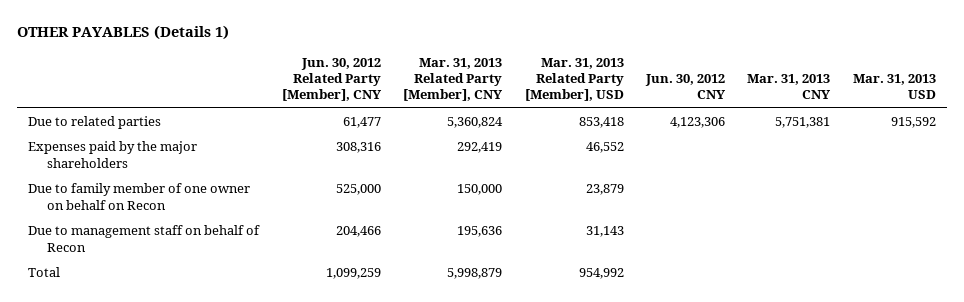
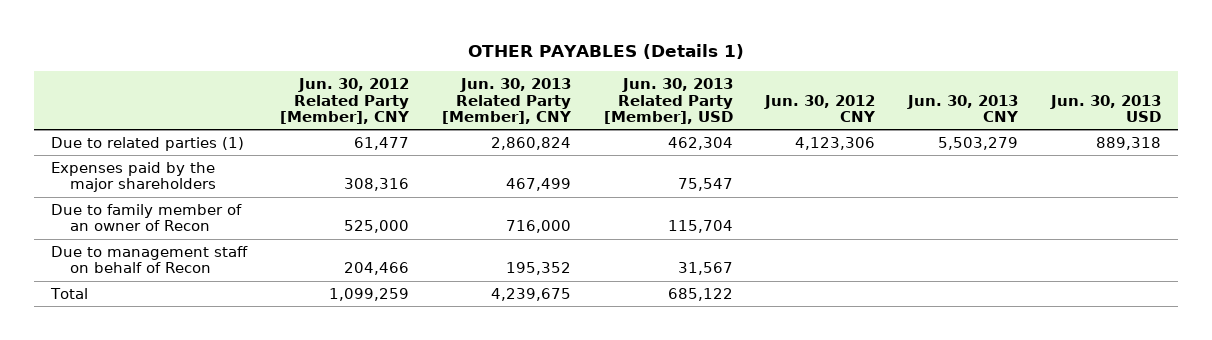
- | Jun. 30, 2012 Related Party [Member], CNY | Mar. 31, 2013 Related Party [Member], CNY | Mar. 31, 2013 Related Party [Member], USD | Jun. 30, 2012 CNY | Mar. 31, 2013 CNY | Mar. 31, 2013 USD
+ | Jun. 30, 2012 Related Party [Member], CNY | Jun. 30, 2013 Related Party [Member], CNY | Jun. 30, 2013 Related Party [Member], USD | Jun. 30, 2012 CNY | Jun. 30, 2013 CNY | Jun. 30, 2013 USD
- Due to related parties | 61,477 | 5,360,824 | 853,418 | 4,123,306 | 5,751,381 | 915,592
+ Due to related parties (1) | 61,477 | 2,860,824 | 462,304 | 4,123,306 | 5,503,279 | 889,318
- Due to family member of one owner on behalf on Recon | 525,000 | 150,000 | 23,879 | | |
+ Due to family member of an owner of Recon | 525,000 | 716,000 | 115,704 | | |

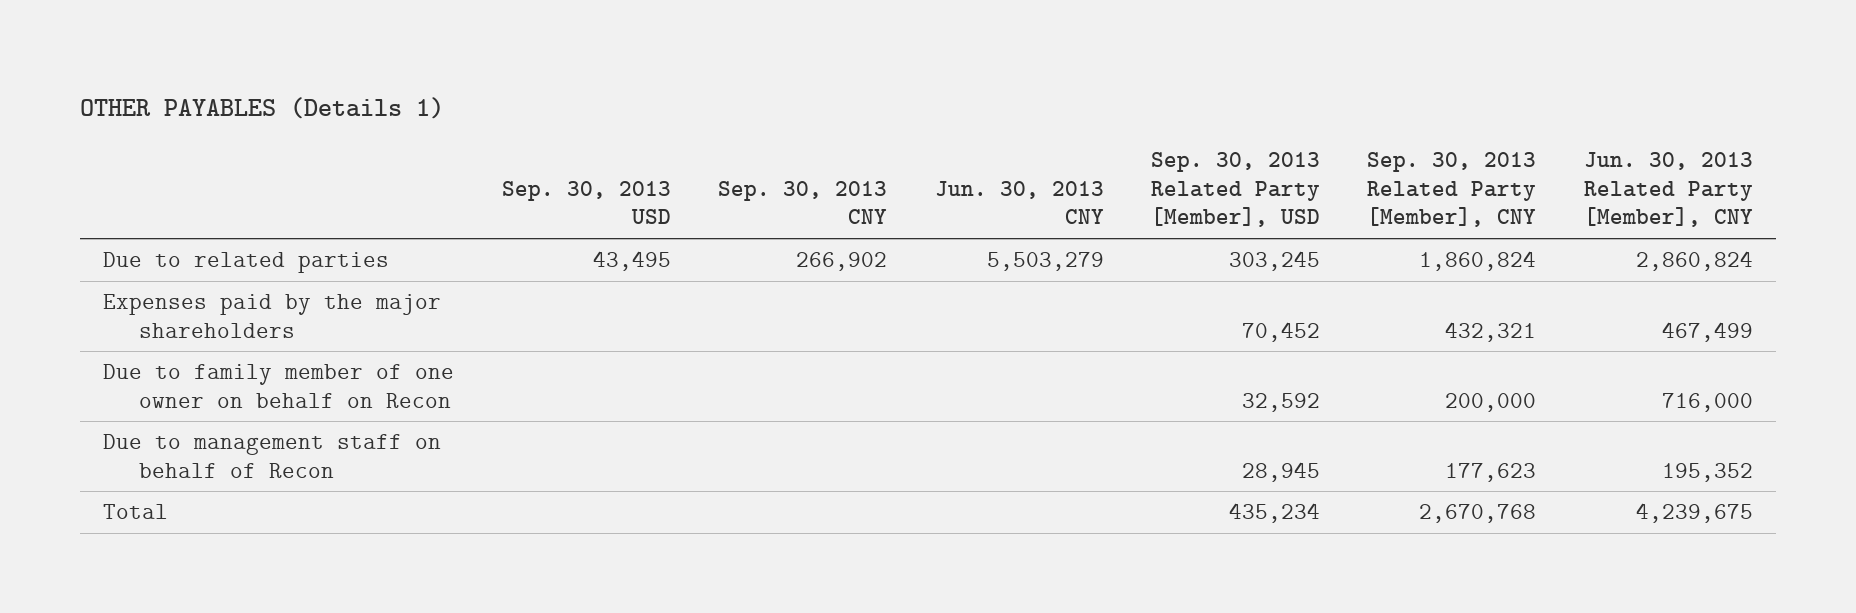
- | Jun. 30, 2012 Related Party [Member], CNY | Jun. 30, 2013 Related Party [Member], CNY | Jun. 30, 2013 Related Party [Member], USD | Jun. 30, 2012 CNY | Jun. 30, 2013 CNY | Jun. 30, 2013 USD
+ | Sep. 30, 2013 USD | Sep. 30, 2013 CNY | Jun. 30, 2013 CNY | Sep. 30, 2013 Related Party [Member], USD | Sep. 30, 2013 Related Party [Member], CNY | Jun. 30, 2013 Related Party [Member], CNY
- Due to related parties (1) | 61,477 | 2,860,824 | 462,304 | 4,123,306 | 5,503,279 | 889,318
+ Due to related parties | 43,495 | 266,902 | 5,503,279 | 303,245 | 1,860,824 | 2,860,824
- Due to family member of an owner of Recon | 525,000 | 716,000 | 115,704 | | |
+ Due to family member of one owner on behalf on Recon | | | | 32,592 | 200,000 | 716,000

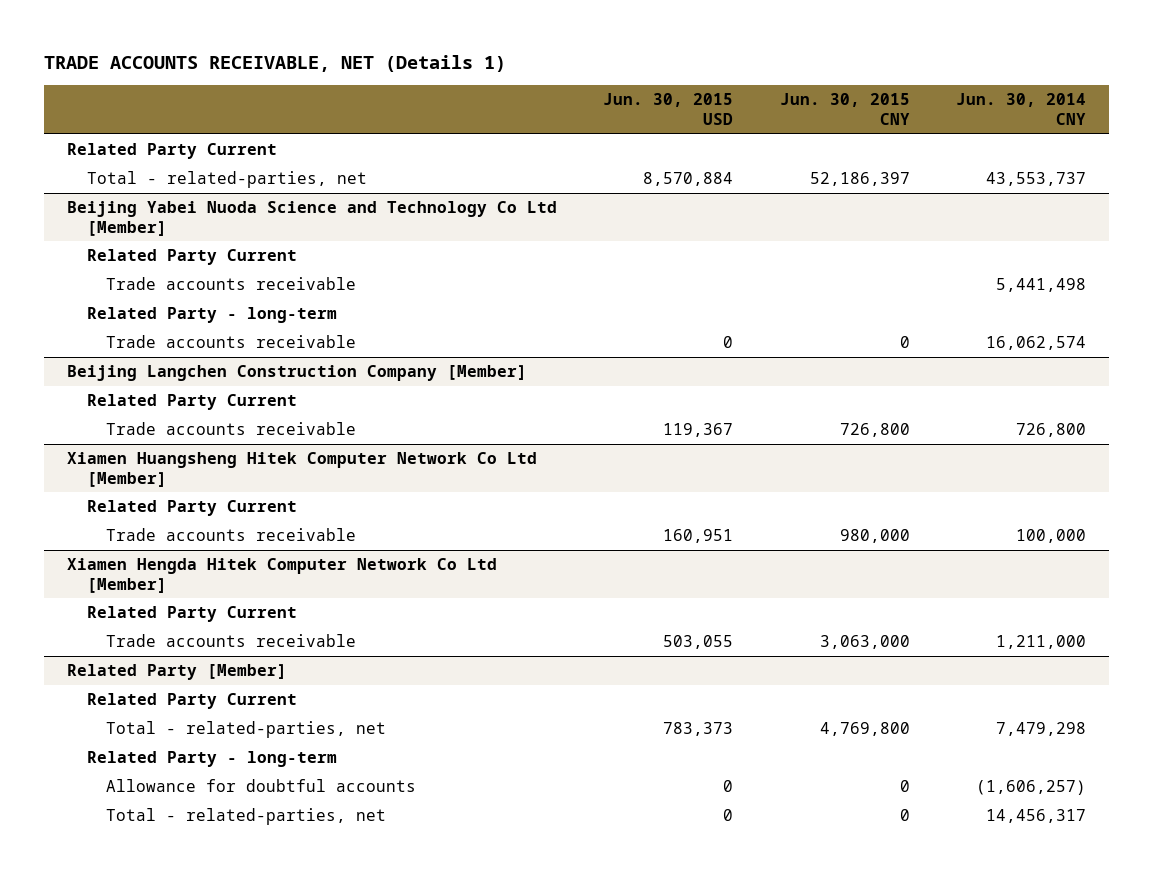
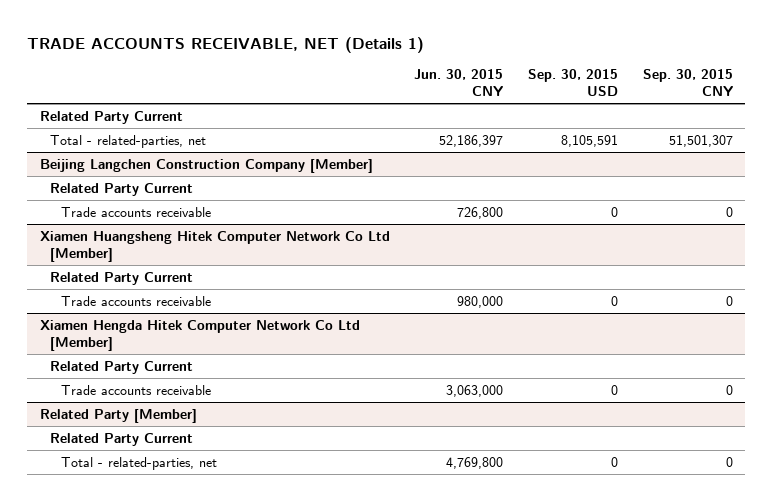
- | Jun. 30, 2015 USD | Jun. 30, 2015 CNY | Jun. 30, 2014 CNY
+ | Jun. 30, 2015 CNY | Sep. 30, 2015 USD | Sep. 30, 2015 CNY
- Beijing Yabei Nuoda Science and Technology Co Ltd [Member]
- Related Party Current
- Trade accounts receivable | | | 5,441,498
- Related Party - long-term
- Trade accounts receivable | 0 | 0 | 16,062,574
@ Related Party [Member]
- Related Party - long-term
- Allowance for doubtful accounts | 0 | 0 | (1,606,257)
- Total - related-parties, net | 0 | 0 | 14,456,317

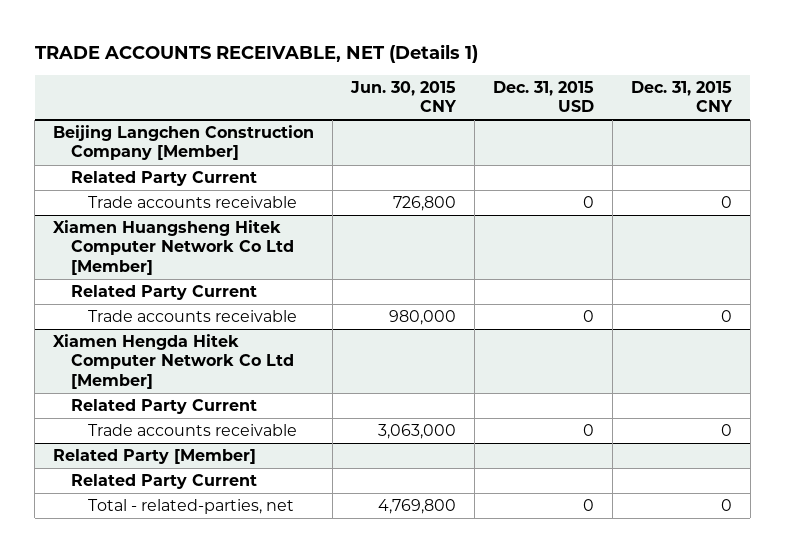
- | Jun. 30, 2015 CNY | Sep. 30, 2015 USD | Sep. 30, 2015 CNY
+ | Jun. 30, 2015 CNY | Dec. 31, 2015 USD | Dec. 31, 2015 CNY
- Related Party Current
- Total - related-parties, net | 52,186,397 | 8,105,591 | 51,501,307

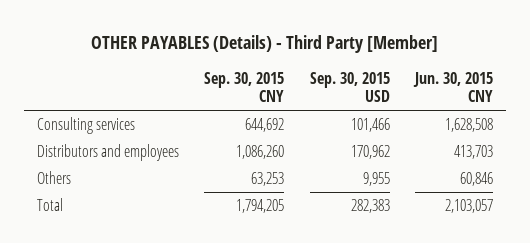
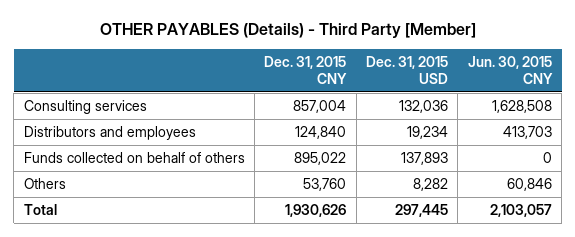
- | Sep. 30, 2015 CNY | Sep. 30, 2015 USD | Jun. 30, 2015 CNY
+ | Dec. 31, 2015 CNY | Dec. 31, 2015 USD | Jun. 30, 2015 CNY
+ Funds collected on behalf of others | 895,022 | 137,893 | 0

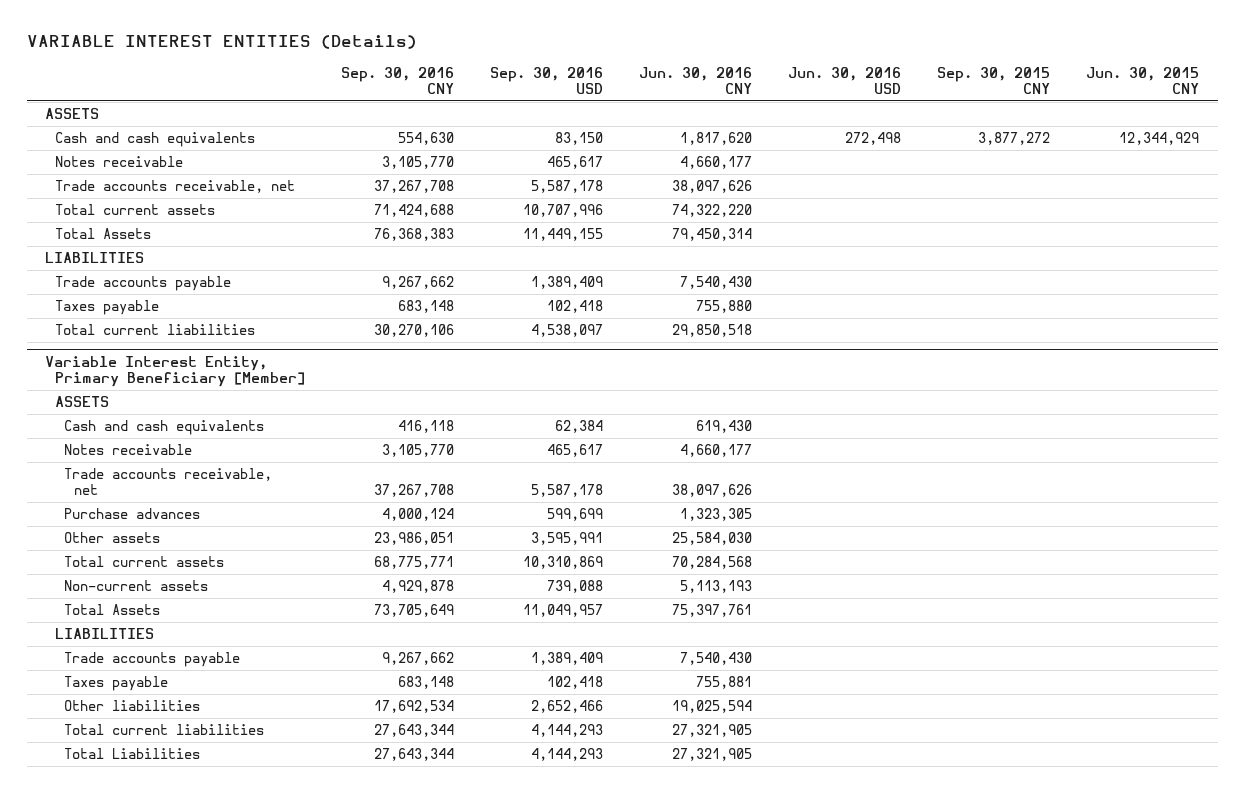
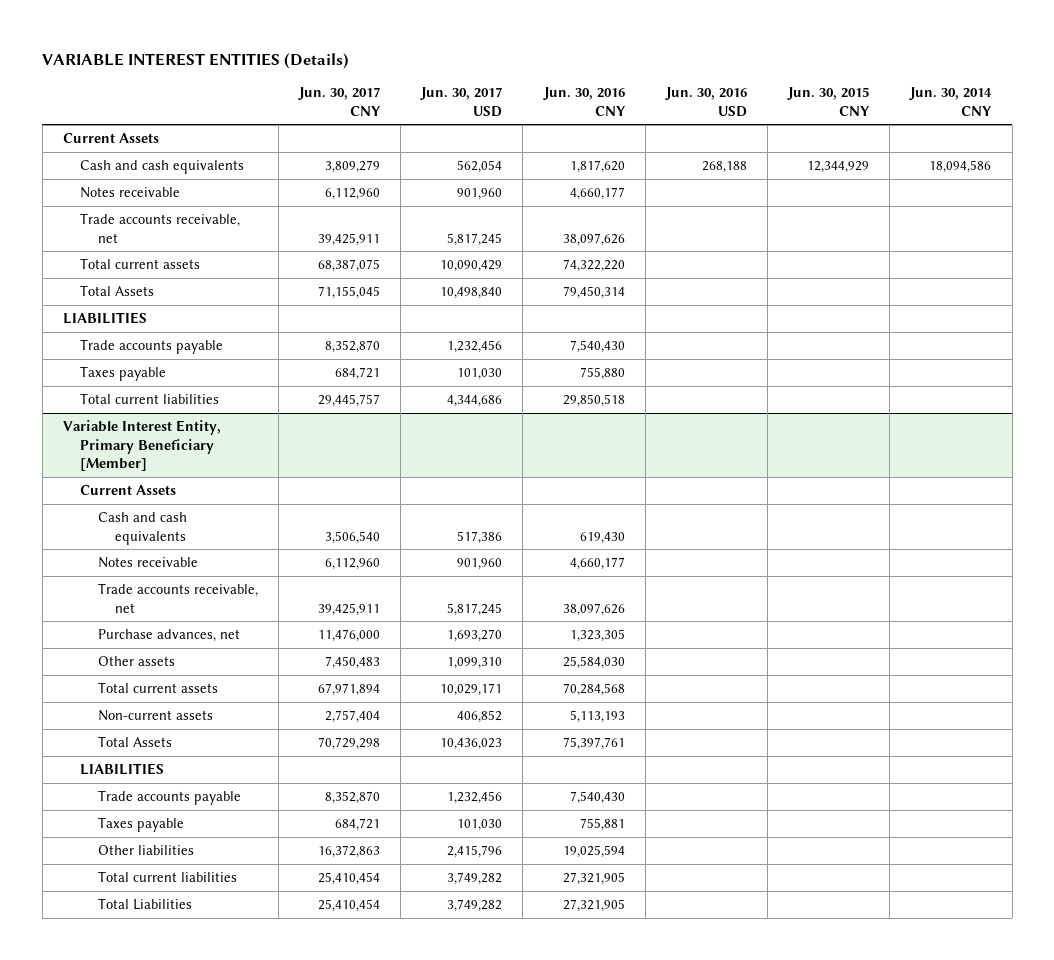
- | Sep. 30, 2016 CNY | Sep. 30, 2016 USD | Jun. 30, 2016 CNY | Jun. 30, 2016 USD | Sep. 30, 2015 CNY | Jun. 30, 2015 CNY
+ | Jun. 30, 2017 CNY | Jun. 30, 2017 USD | Jun. 30, 2016 CNY | Jun. 30, 2016 USD | Jun. 30, 2015 CNY | Jun. 30, 2014 CNY
- ASSETS
- Cash and cash equivalents | 554,630 | 83,150 | 1,817,620 | 272,498 | 3,877,272 | 12,344,929
+ Current Assets
+ Cash and cash equivalents | 3,809,279 | 562,054 | 1,817,620 | 268,188 | 12,344,929 | 18,094,586
@ Variable Interest Entity, Primary Beneficiary [Member]
- ASSETS
+ Current Assets
- Purchase advances | 4,000,124 | 599,699 | 1,323,305 | | |
+ Purchase advances, net | 11,476,000 | 1,693,270 | 1,323,305 | | |

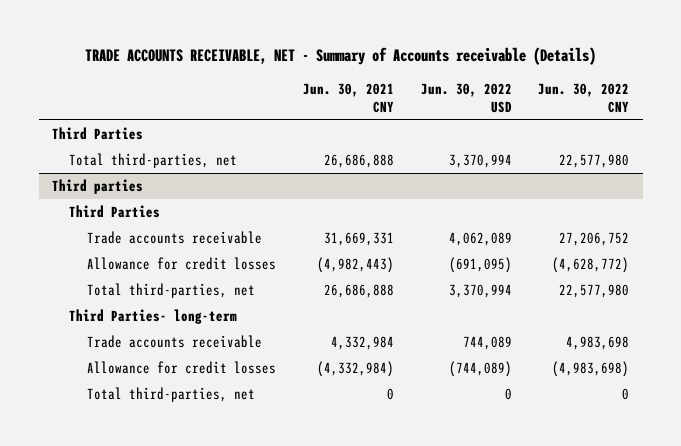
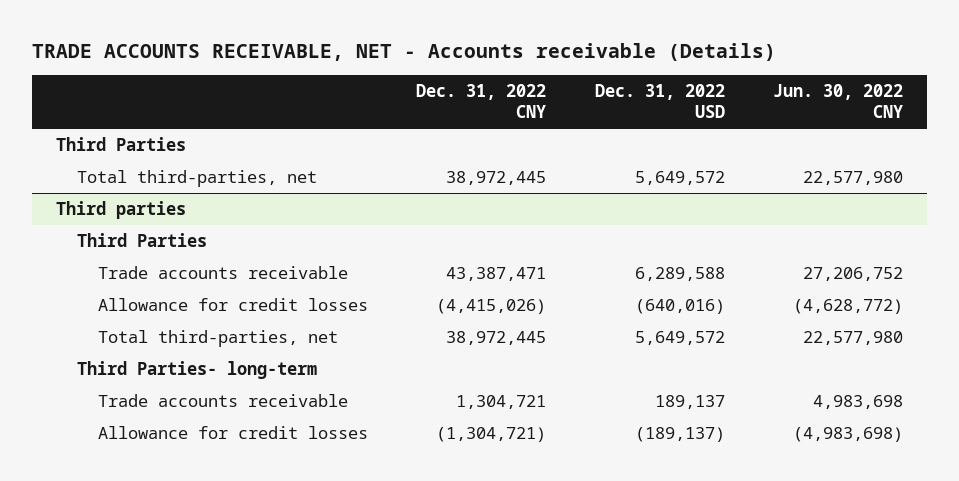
- TRADE ACCOUNTS RECEIVABLE, NET - Summary of Accounts receivable (Details)
+ TRADE ACCOUNTS RECEIVABLE, NET - Accounts receivable (Details)
- | Jun. 30, 2021 CNY | Jun. 30, 2022 USD | Jun. 30, 2022 CNY
+ | Dec. 31, 2022 CNY | Dec. 31, 2022 USD | Jun. 30, 2022 CNY
@ Third parties
- Total third-parties, net | 0 | 0 | 0

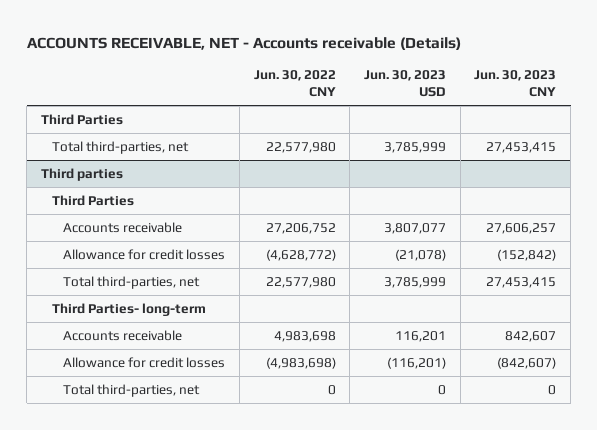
- TRADE ACCOUNTS RECEIVABLE, NET - Accounts receivable (Details)
+ ACCOUNTS RECEIVABLE, NET - Accounts receivable (Details)
- | Dec. 31, 2022 CNY | Dec. 31, 2022 USD | Jun. 30, 2022 CNY
+ | Jun. 30, 2022 CNY | Jun. 30, 2023 USD | Jun. 30, 2023 CNY
@ Third parties
- Trade accounts receivable | 43,387,471 | 6,289,588 | 27,206,752
+ Accounts receivable | 27,206,752 | 3,807,077 | 27,606,257
- Trade accounts receivable | 1,304,721 | 189,137 | 4,983,698
+ Accounts receivable | 4,983,698 | 116,201 | 842,607
+ Total third-parties, net | 0 | 0 | 0

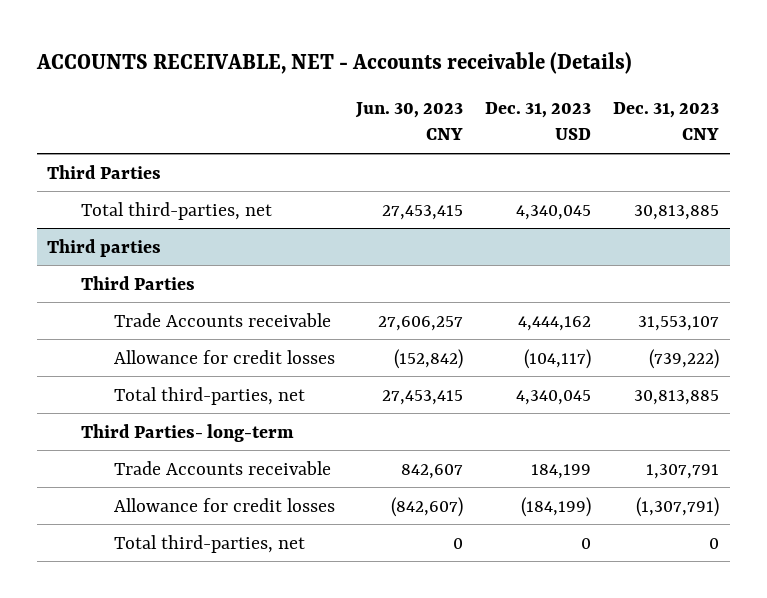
- | Jun. 30, 2022 CNY | Jun. 30, 2023 USD | Jun. 30, 2023 CNY
+ | Jun. 30, 2023 CNY | Dec. 31, 2023 USD | Dec. 31, 2023 CNY
@ Third parties
- Accounts receivable | 27,206,752 | 3,807,077 | 27,606,257
+ Trade Accounts receivable | 27,606,257 | 4,444,162 | 31,553,107
- Accounts receivable | 4,983,698 | 116,201 | 842,607
+ Trade Accounts receivable | 842,607 | 184,199 | 1,307,791

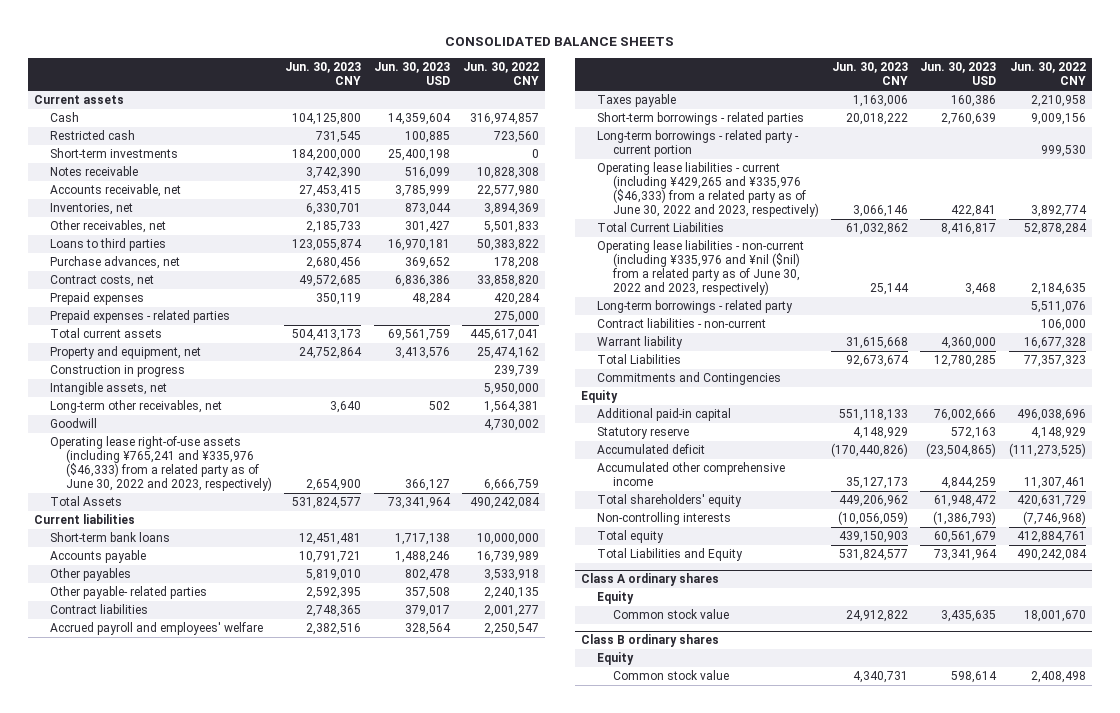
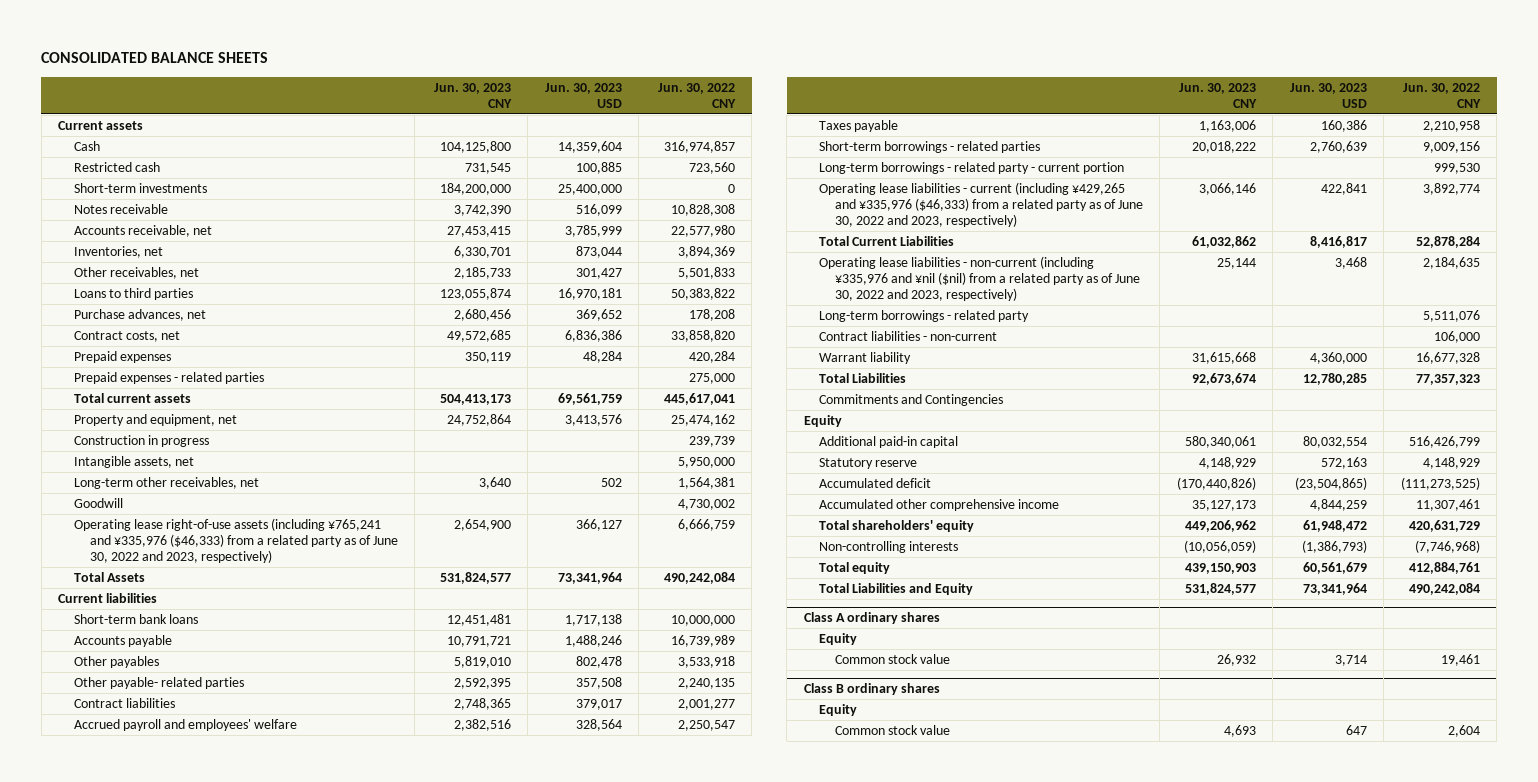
- Short-term investments | 184,200,000 | 25,400,198 | 0
+ Short-term investments | 184,200,000 | 25,400,000 | 0
- Additional paid-in capital | 551,118,133 | 76,002,666 | 496,038,696
+ Additional paid-in capital | 580,340,061 | 80,032,554 | 516,426,799
@ Class A ordinary shares
- Common stock value | 24,912,822 | 3,435,635 | 18,001,670
+ Common stock value | 26,932 | 3,714 | 19,461
@ Class B ordinary shares
- Common stock value | 4,340,731 | 598,614 | 2,408,498
+ Common stock value | 4,693 | 647 | 2,604

